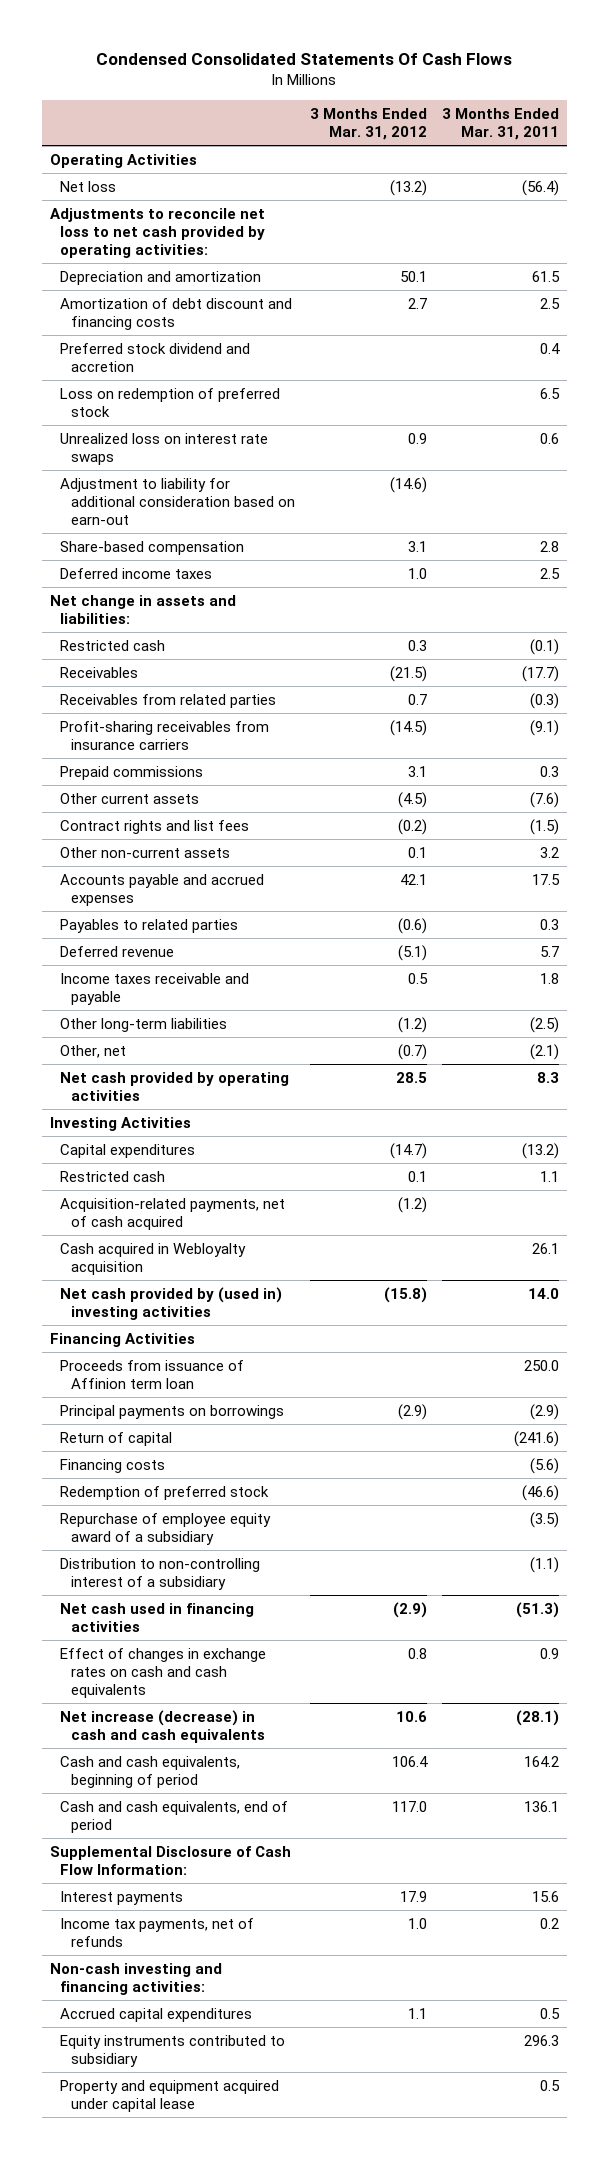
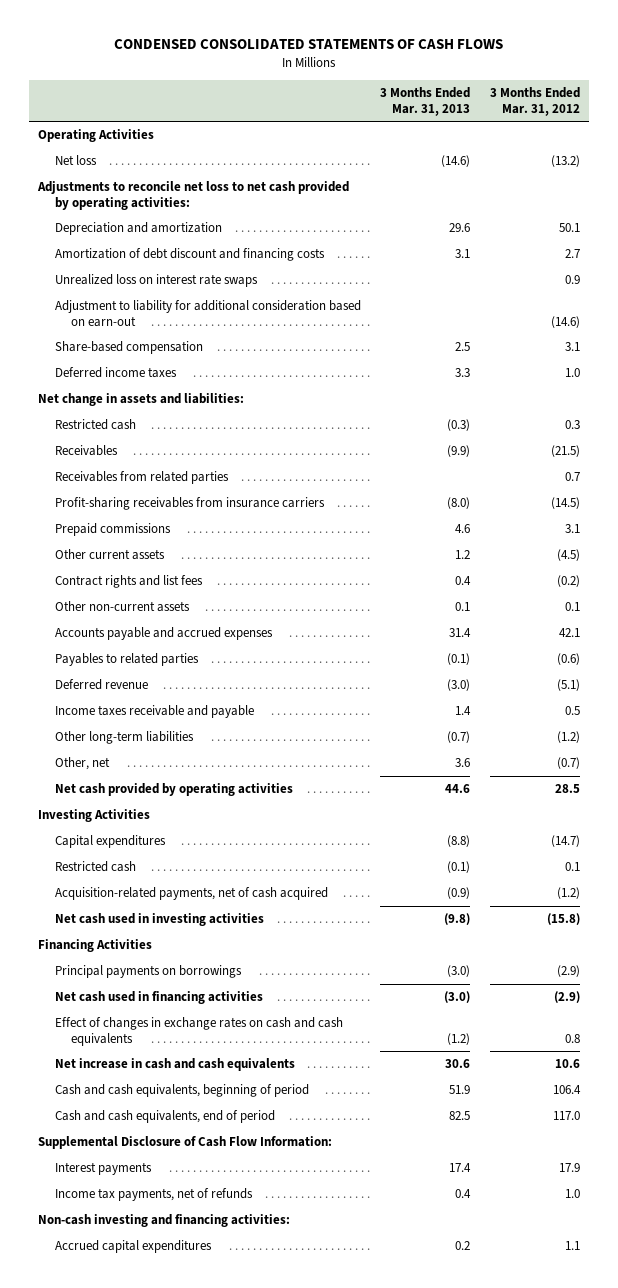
- Condensed Consolidated Statements Of Cash Flows
+ CONDENSED CONSOLIDATED STATEMENTS OF CASH FLOWS
- | 3 Months Ended Mar. 31, 2012 | 3 Months Ended Mar. 31, 2011
+ | 3 Months Ended Mar. 31, 2013 | 3 Months Ended Mar. 31, 2012
- Preferred stock dividend and accretion | | 0.4
- Loss on redemption of preferred stock | | 6.5
- Cash acquired in Webloyalty acquisition | | 26.1
- Net cash provided by (used in) investing activities | (15.8) | 14.0
+ Net cash used in investing activities | (9.8) | (15.8)
- Proceeds from issuance of Affinion term loan | | 250.0
- Return of capital | | (241.6)
- Financing costs | | (5.6)
- Redemption of preferred stock | | (46.6)
- Repurchase of employee equity award of a subsidiary | | (3.5)
- Distribution to non-controlling interest of a subsidiary | | (1.1)
- Net increase (decrease) in cash and cash equivalents | 10.6 | (28.1)
+ Net increase in cash and cash equivalents | 30.6 | 10.6
- Equity instruments contributed to subsidiary | | 296.3
- Property and equipment acquired under capital lease | | 0.5

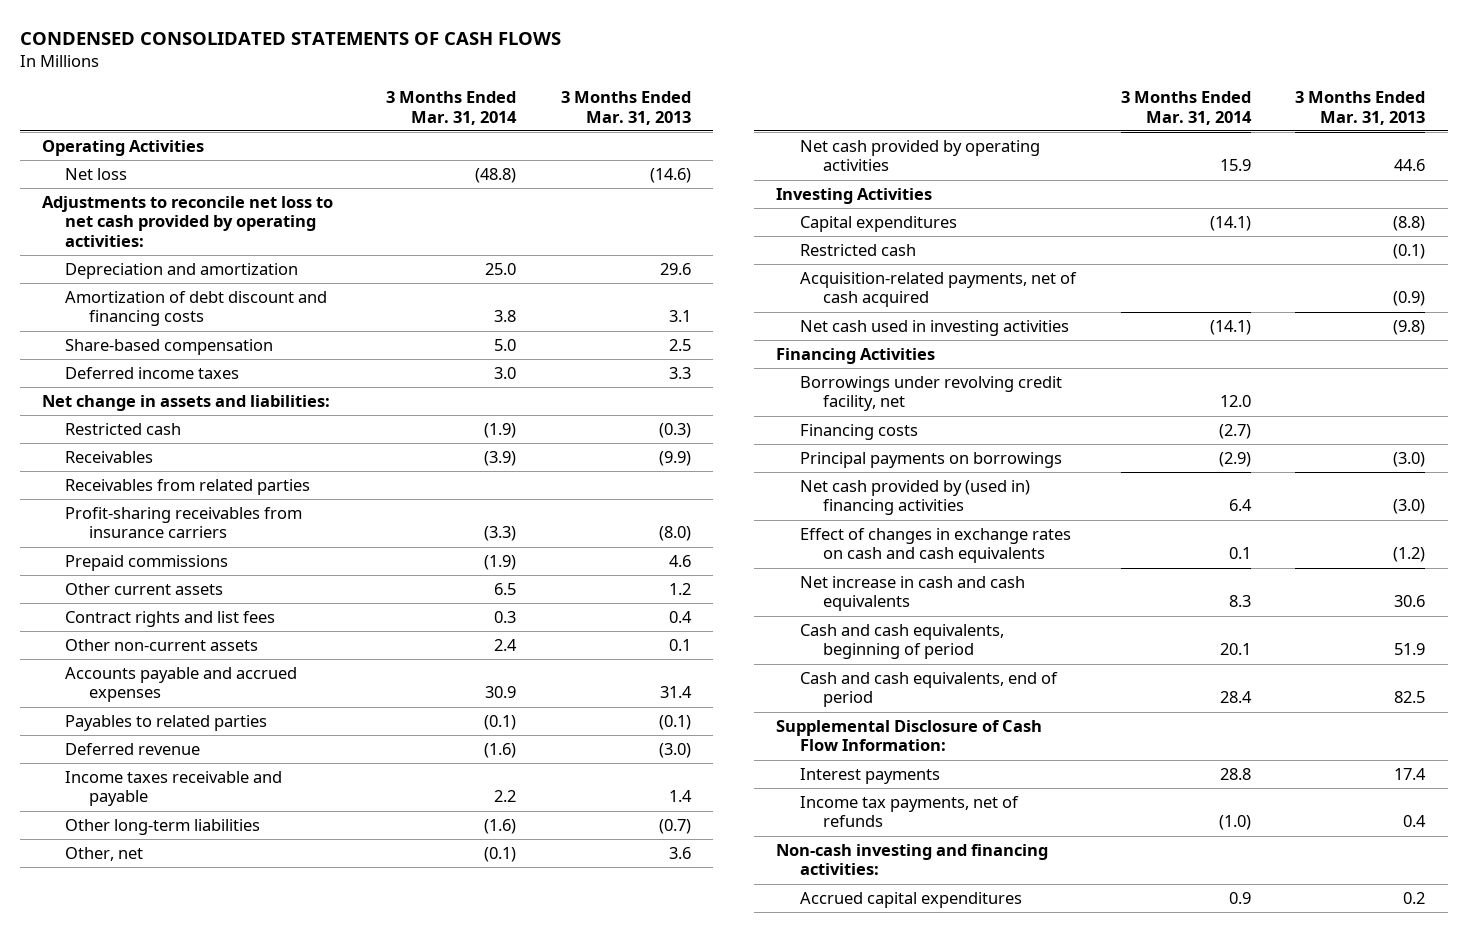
- | 3 Months Ended Mar. 31, 2013 | 3 Months Ended Mar. 31, 2012
+ | 3 Months Ended Mar. 31, 2014 | 3 Months Ended Mar. 31, 2013
- Unrealized loss on interest rate swaps | | 0.9
- Adjustment to liability for additional consideration based on earn-out | | (14.6)
+ Borrowings under revolving credit facility, net | 12.0 |
+ Financing costs | (2.7) |
- Net cash used in financing activities | (3.0) | (2.9)
+ Net cash provided by (used in) financing activities | 6.4 | (3.0)

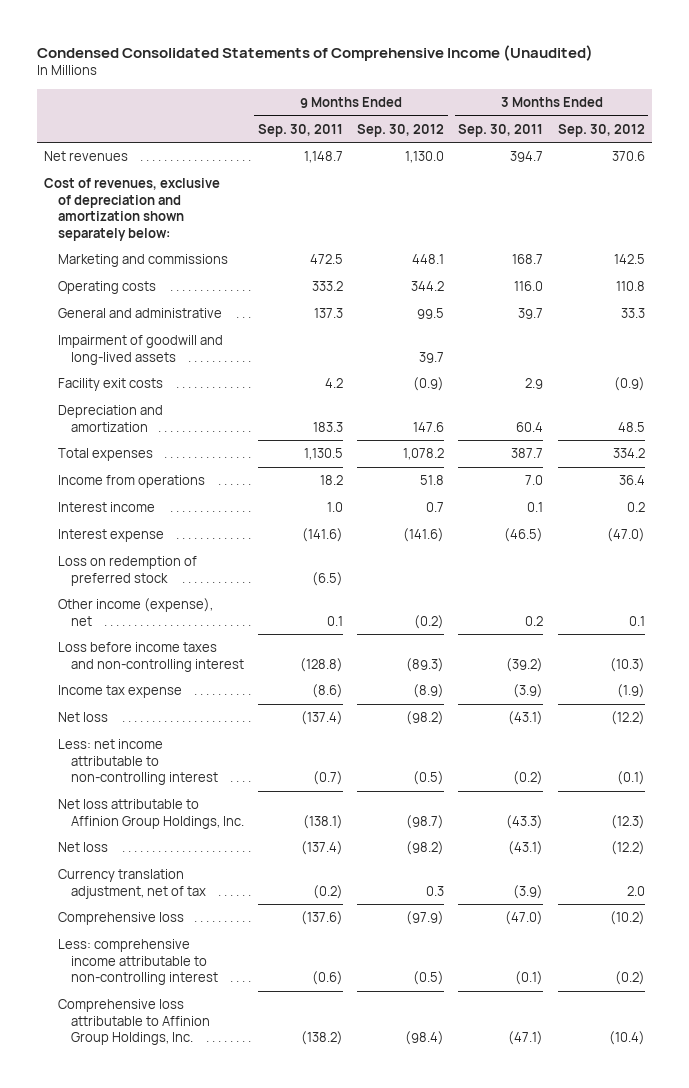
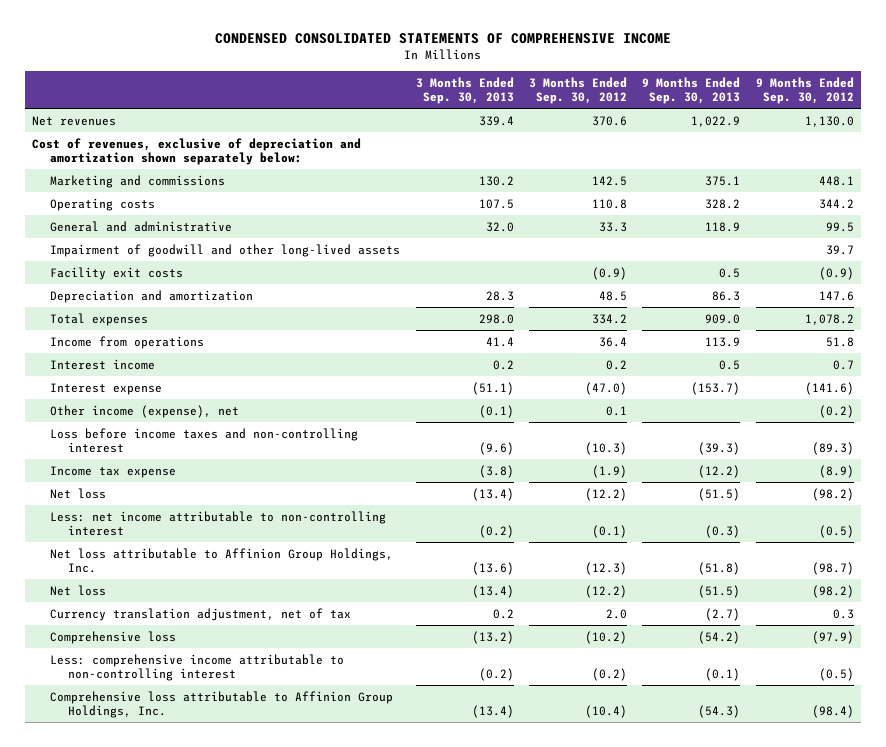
- Condensed Consolidated Statements of Comprehensive Income (Unaudited)
+ CONDENSED CONSOLIDATED STATEMENTS OF COMPREHENSIVE INCOME
- | 9 Months Ended Sep. 30, 2011 | 9 Months Ended Sep. 30, 2012 | 3 Months Ended Sep. 30, 2011 | 3 Months Ended Sep. 30, 2012
+ | 3 Months Ended Sep. 30, 2013 | 3 Months Ended Sep. 30, 2012 | 9 Months Ended Sep. 30, 2013 | 9 Months Ended Sep. 30, 2012
- Impairment of goodwill and long-lived assets | | 39.7 | |
+ Impairment of goodwill and other long-lived assets | | | | 39.7
- Loss on redemption of preferred stock | (6.5) | | |

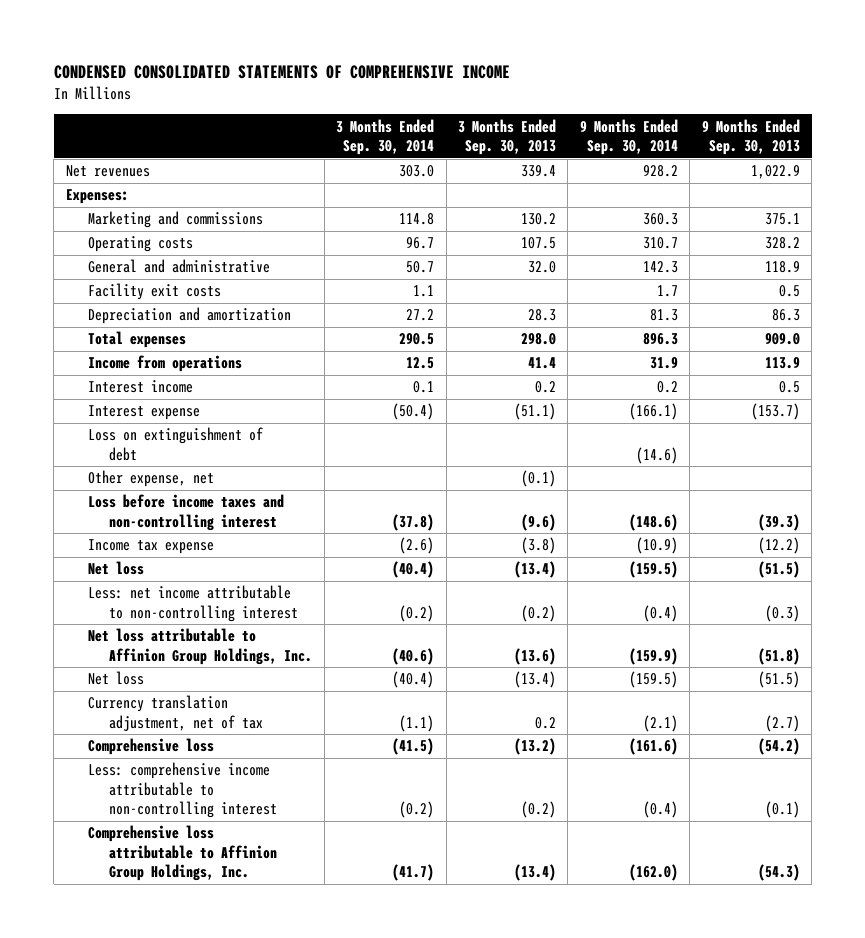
- | 3 Months Ended Sep. 30, 2013 | 3 Months Ended Sep. 30, 2012 | 9 Months Ended Sep. 30, 2013 | 9 Months Ended Sep. 30, 2012
+ | 3 Months Ended Sep. 30, 2014 | 3 Months Ended Sep. 30, 2013 | 9 Months Ended Sep. 30, 2014 | 9 Months Ended Sep. 30, 2013
- Cost of revenues, exclusive of depreciation and amortization shown separately below:
+ Expenses:
- Impairment of goodwill and other long-lived assets | | | | 39.7
- Other income (expense), net | (0.1) | 0.1 | | (0.2)
+ Loss on extinguishment of debt | | | (14.6) |
+ Other expense, net | | (0.1) | |

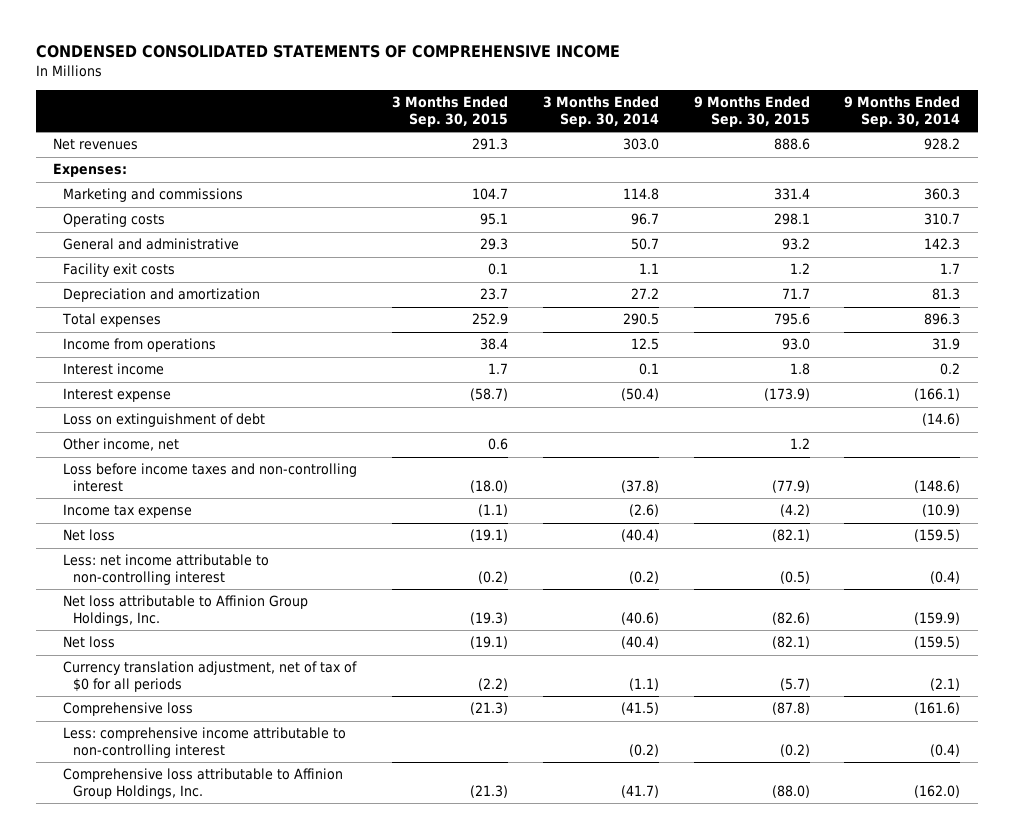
- | 3 Months Ended Sep. 30, 2014 | 3 Months Ended Sep. 30, 2013 | 9 Months Ended Sep. 30, 2014 | 9 Months Ended Sep. 30, 2013
+ | 3 Months Ended Sep. 30, 2015 | 3 Months Ended Sep. 30, 2014 | 9 Months Ended Sep. 30, 2015 | 9 Months Ended Sep. 30, 2014
- Other expense, net | | (0.1) | |
+ Other income, net | 0.6 | | 1.2 |
- Currency translation adjustment, net of tax | (1.1) | 0.2 | (2.1) | (2.7)
+ Currency translation adjustment, net of tax of $0 for all periods | (2.2) | (1.1) | (5.7) | (2.1)

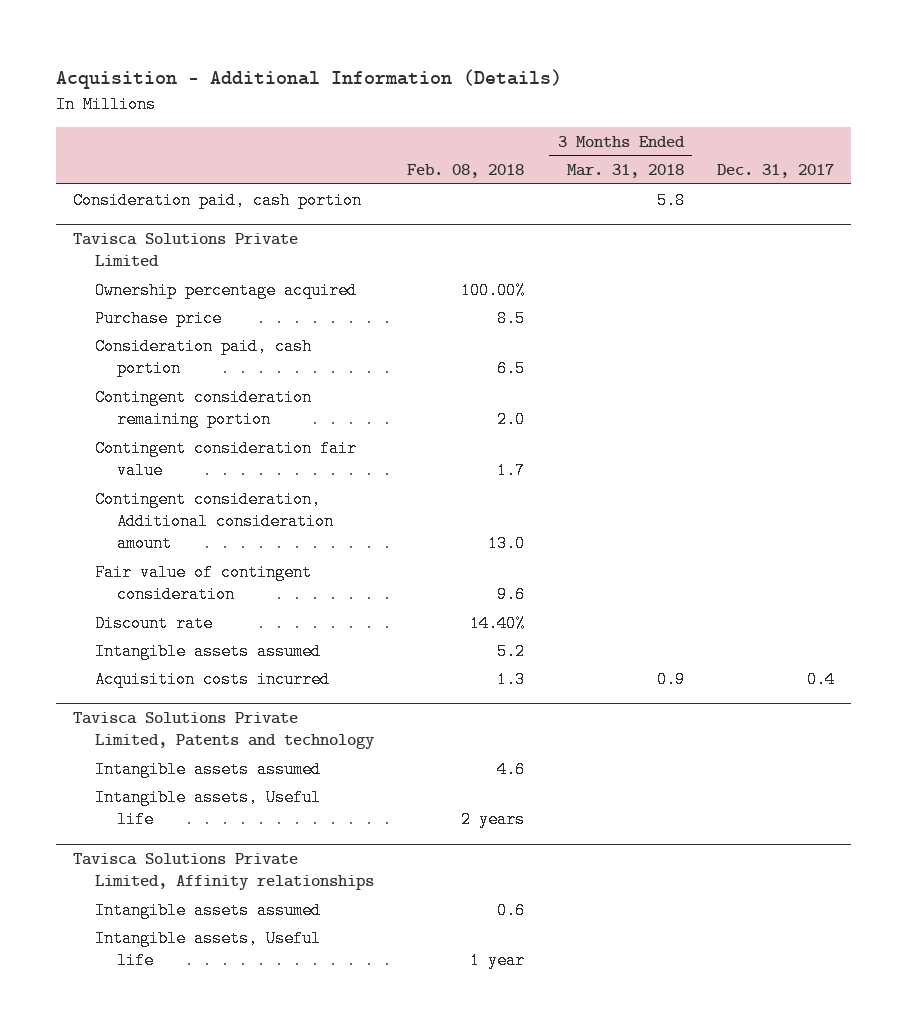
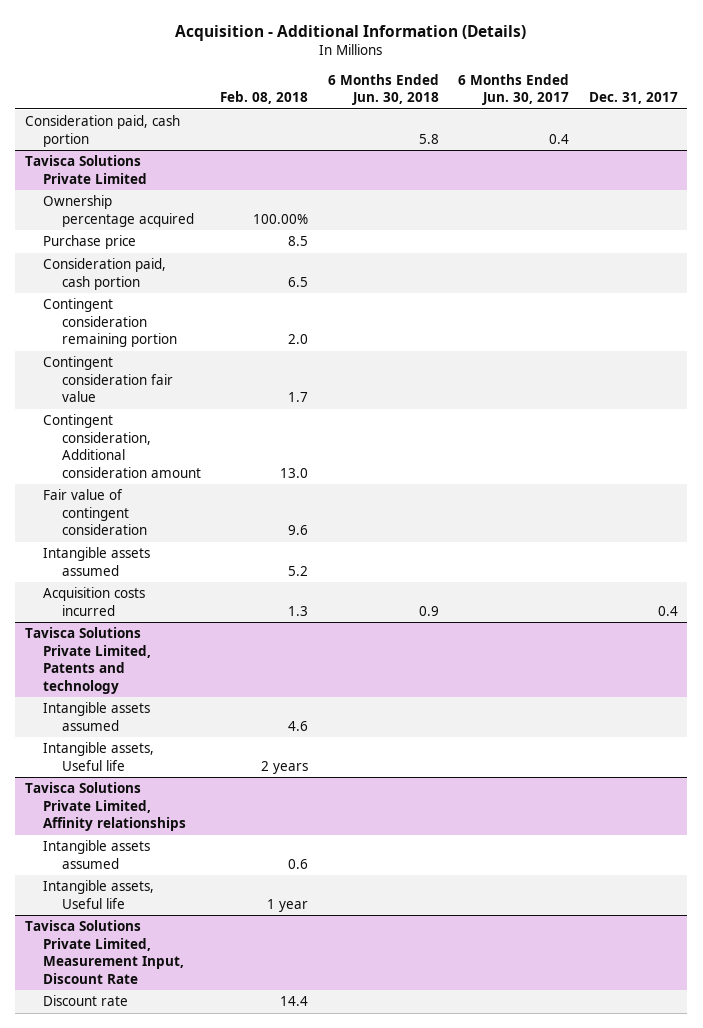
- | Feb. 08, 2018 | 3 Months Ended Mar. 31, 2018 | Dec. 31, 2017
+ | Feb. 08, 2018 | 6 Months Ended Jun. 30, 2018 | 6 Months Ended Jun. 30, 2017 | Dec. 31, 2017
@ Tavisca Solutions Private Limited
- Discount rate | 14.40% | |
+ Tavisca Solutions Private Limited, Measurement Input, Discount Rate
+ Discount rate | 14.4 | | |

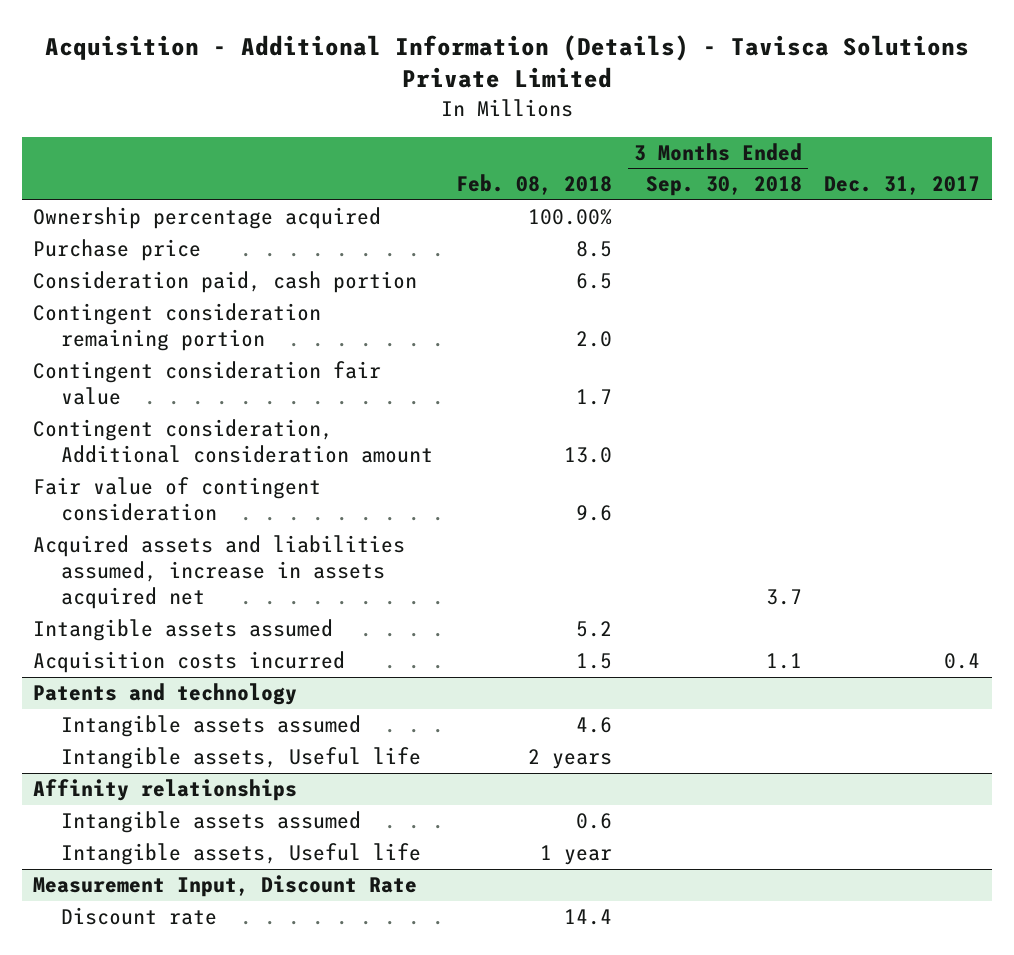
- Acquisition - Additional Information (Details)
+ Acquisition - Additional Information (Details) - Tavisca Solutions Private Limited
- | Feb. 08, 2018 | 6 Months Ended Jun. 30, 2018 | 6 Months Ended Jun. 30, 2017 | Dec. 31, 2017
+ | Feb. 08, 2018 | 3 Months Ended Sep. 30, 2018 | Dec. 31, 2017
- Consideration paid, cash portion | | 5.8 | 0.4 |
- Tavisca Solutions Private Limited
+ Acquired assets and liabilities assumed, increase in assets acquired net | | 3.7 |
- Acquisition costs incurred | 1.3 | 0.9 | | 0.4
- Tavisca Solutions Private Limited, Patents and technology
+ Acquisition costs incurred | 1.5 | 1.1 | 0.4
+ Patents and technology
- Tavisca Solutions Private Limited, Affinity relationships
+ Affinity relationships
- Tavisca Solutions Private Limited, Measurement Input, Discount Rate
+ Measurement Input, Discount Rate

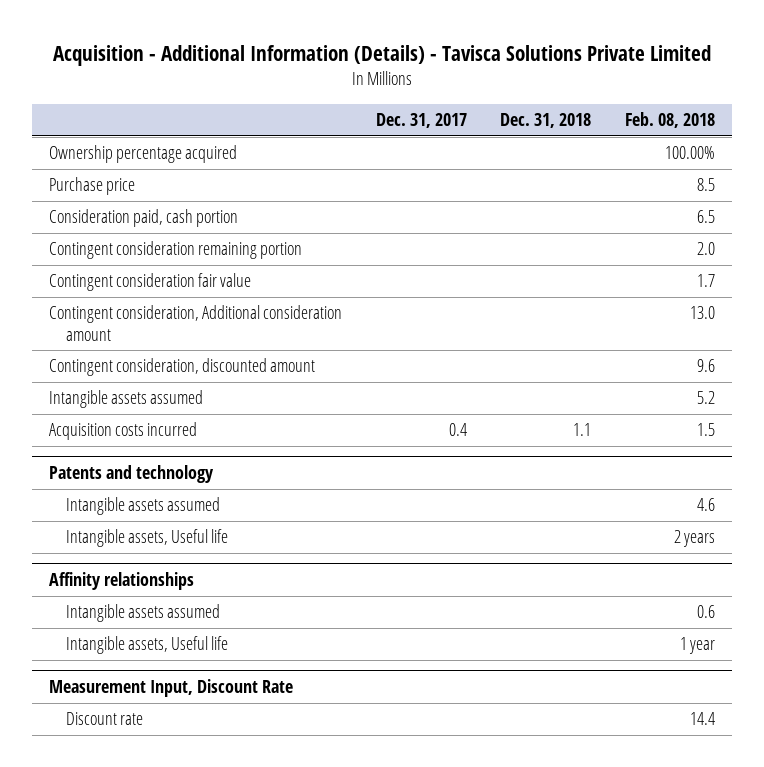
- | Feb. 08, 2018 | 3 Months Ended Sep. 30, 2018 | Dec. 31, 2017
+ | Dec. 31, 2017 | Dec. 31, 2018 | Feb. 08, 2018
- Fair value of contingent consideration | 9.6 | |
- Acquired assets and liabilities assumed, increase in assets acquired net | | 3.7 |
+ Contingent consideration, discounted amount | | | 9.6

